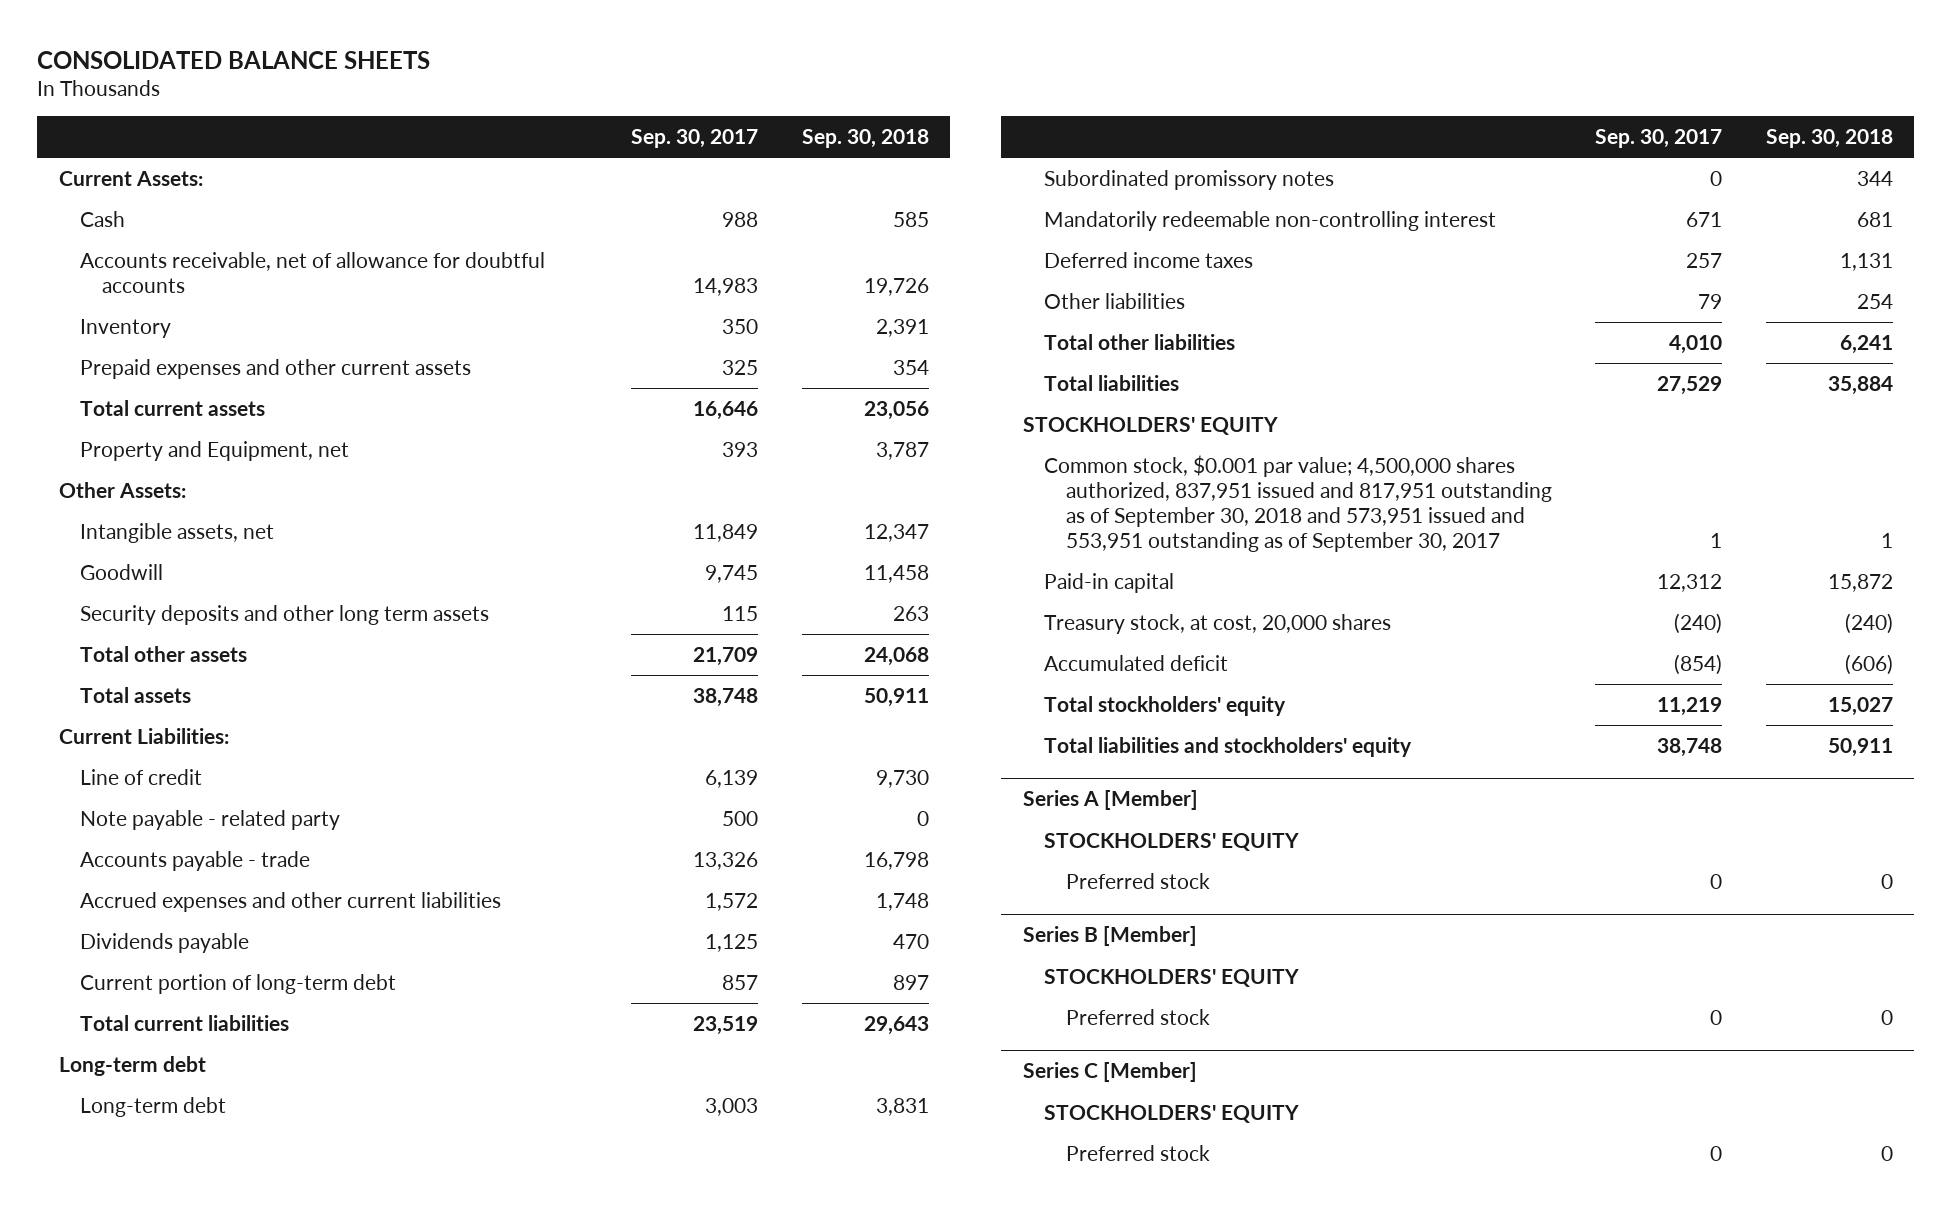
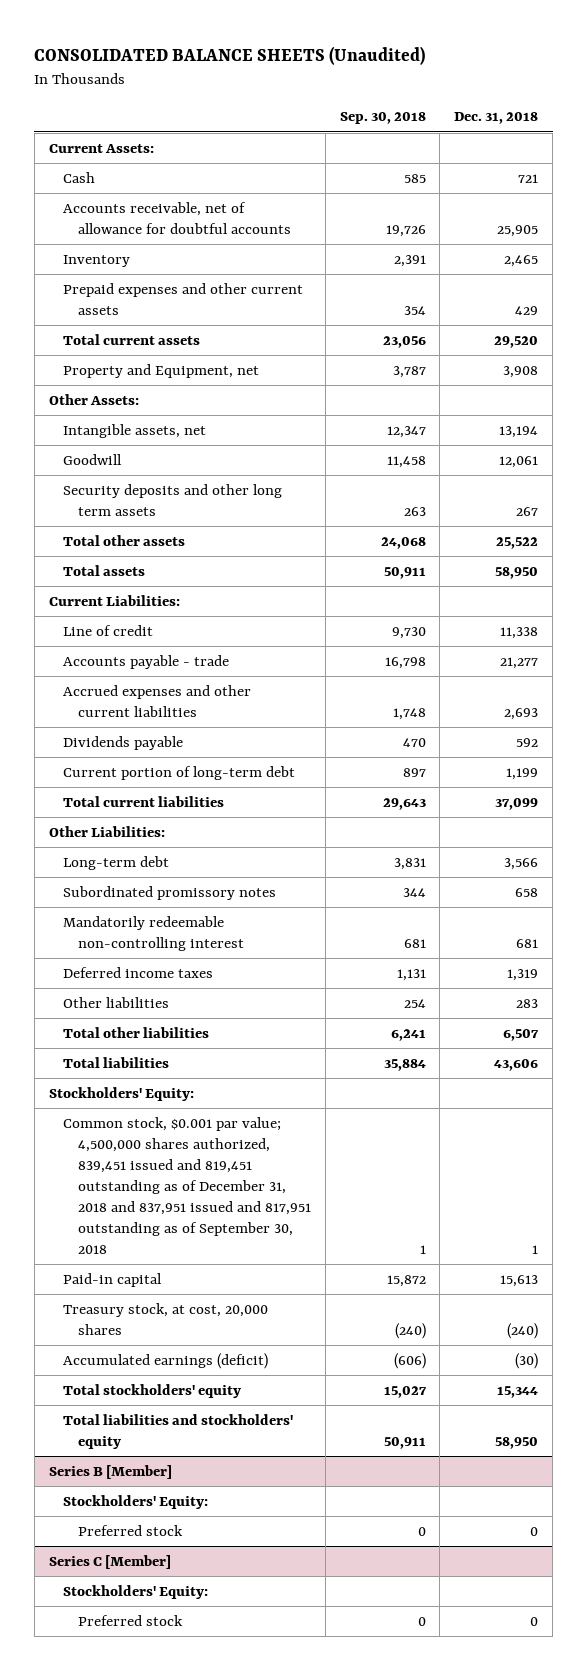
- CONSOLIDATED BALANCE SHEETS
+ CONSOLIDATED BALANCE SHEETS (Unaudited)
- | Sep. 30, 2017 | Sep. 30, 2018
+ | Sep. 30, 2018 | Dec. 31, 2018
- Note payable - related party | 500 | 0
- Long-term debt
+ Other Liabilities:
- STOCKHOLDERS' EQUITY
- Common stock, $0.001 par value; 4,500,000 shares authorized, 837,951 issued and 817,951 outstanding as of September 30, 2018 and 573,951 issued and 553,951 outstanding as of September 30, 2017 | 1 | 1
+ Stockholders' Equity:
+ Common stock, $0.001 par value; 4,500,000 shares authorized, 839,451 issued and 819,451 outstanding as of December 31, 2018 and 837,951 issued and 817,951 outstanding as of September 30, 2018 | 1 | 1
- Accumulated deficit | (854) | (606)
+ Accumulated earnings (deficit) | (606) | (30)
- Series A [Member]
- STOCKHOLDERS' EQUITY
- Preferred stock | 0 | 0
@ Series B [Member]
- STOCKHOLDERS' EQUITY
+ Stockholders' Equity:
@ Series C [Member]
- STOCKHOLDERS' EQUITY
+ Stockholders' Equity:

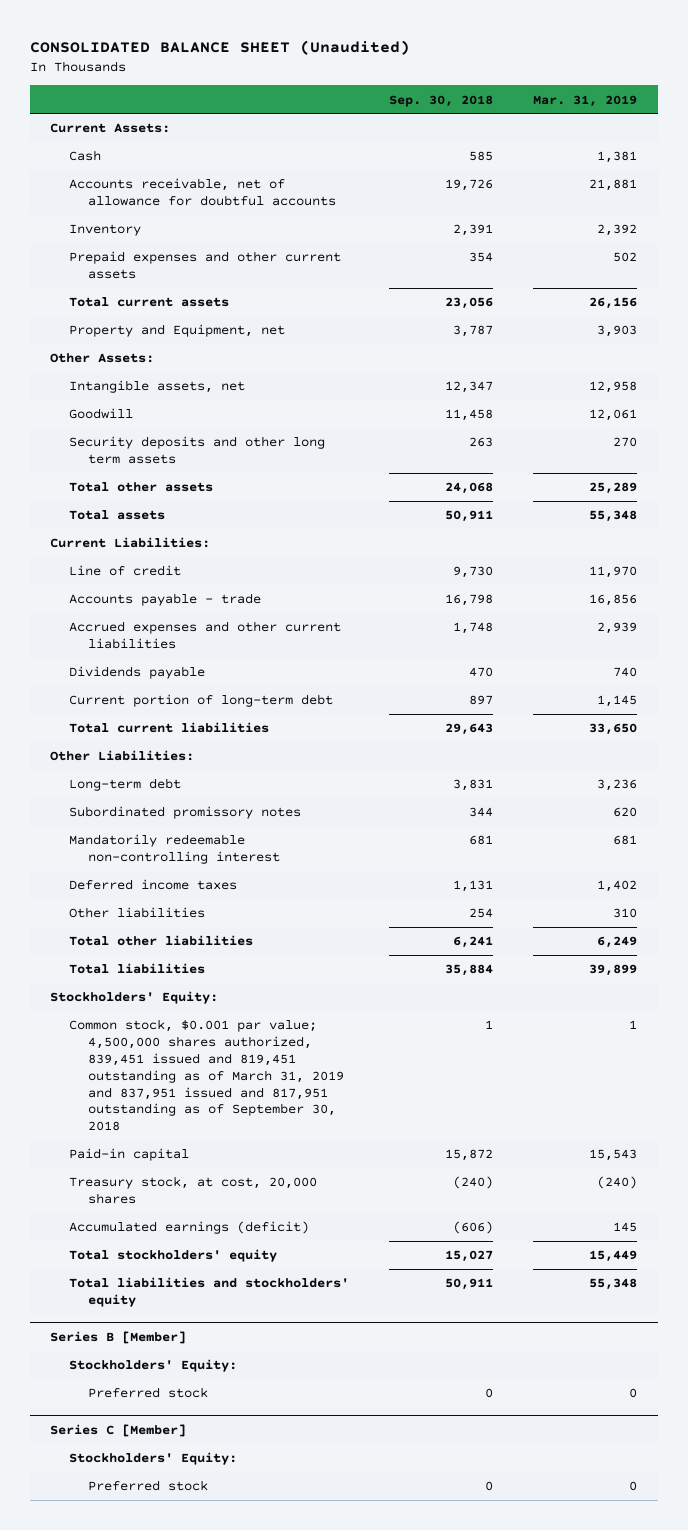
- CONSOLIDATED BALANCE SHEETS (Unaudited)
+ CONSOLIDATED BALANCE SHEET (Unaudited)
- | Sep. 30, 2018 | Dec. 31, 2018
+ | Sep. 30, 2018 | Mar. 31, 2019
- Common stock, $0.001 par value; 4,500,000 shares authorized, 839,451 issued and 819,451 outstanding as of December 31, 2018 and 837,951 issued and 817,951 outstanding as of September 30, 2018 | 1 | 1
+ Common stock, $0.001 par value; 4,500,000 shares authorized, 839,451 issued and 819,451 outstanding as of March 31, 2019 and 837,951 issued and 817,951 outstanding as of September 30, 2018 | 1 | 1

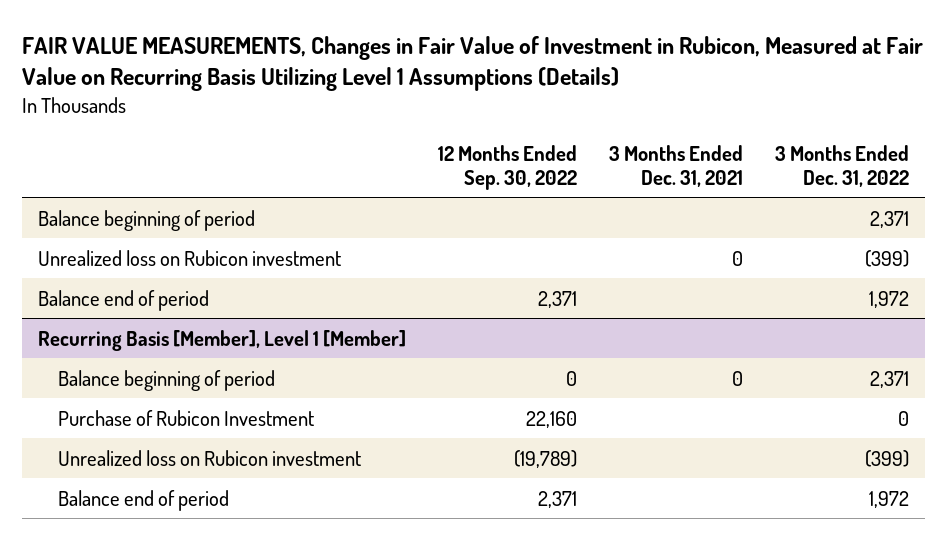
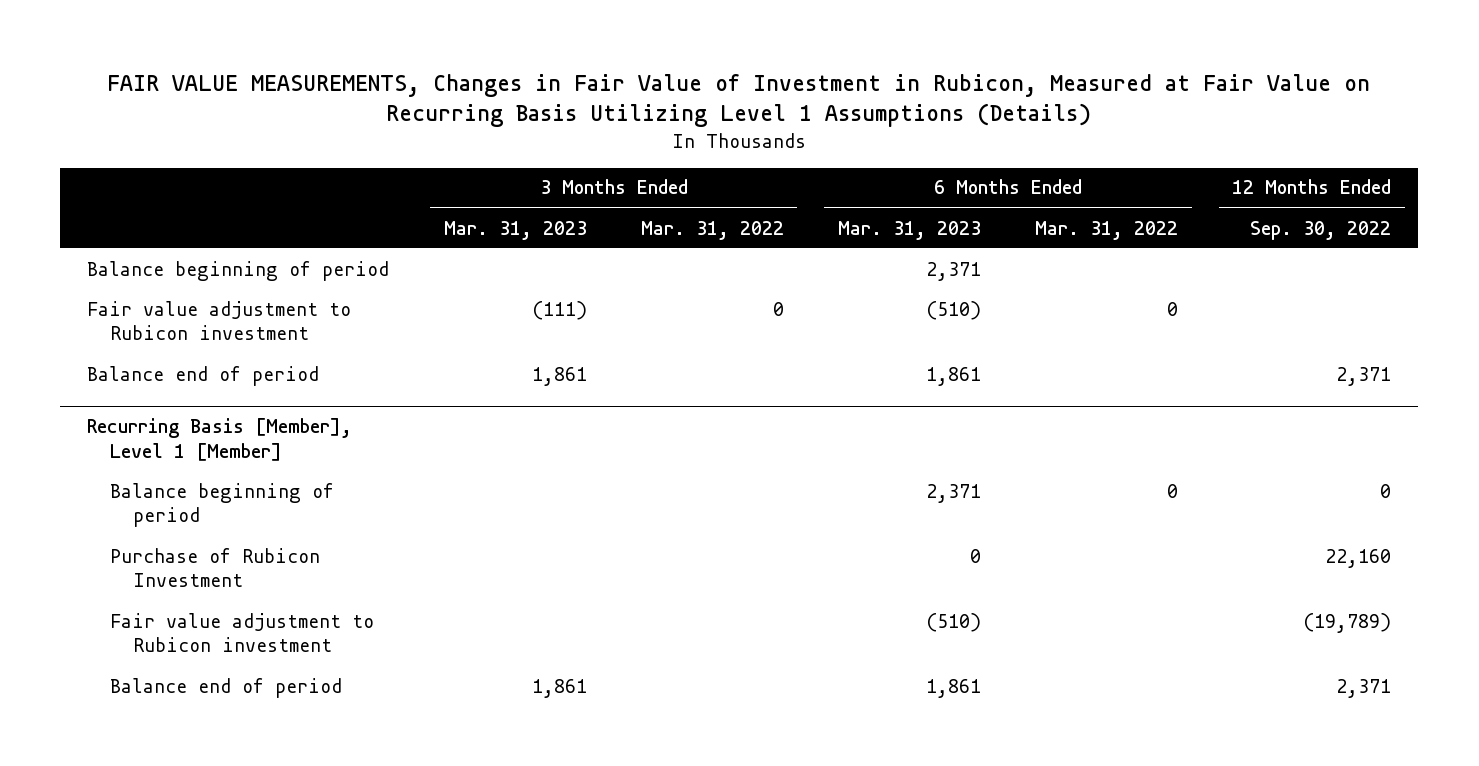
- | 12 Months Ended Sep. 30, 2022 | 3 Months Ended Dec. 31, 2021 | 3 Months Ended Dec. 31, 2022
+ | 3 Months Ended Mar. 31, 2023 | 3 Months Ended Mar. 31, 2022 | 6 Months Ended Mar. 31, 2023 | 6 Months Ended Mar. 31, 2022 | 12 Months Ended Sep. 30, 2022
- Unrealized loss on Rubicon investment | | 0 | (399)
+ Fair value adjustment to Rubicon investment | (111) | 0 | (510) | 0 |
@ Recurring Basis [Member], Level 1 [Member]
- Unrealized loss on Rubicon investment | (19,789) | | (399)
+ Fair value adjustment to Rubicon investment | | | (510) | | (19,789)

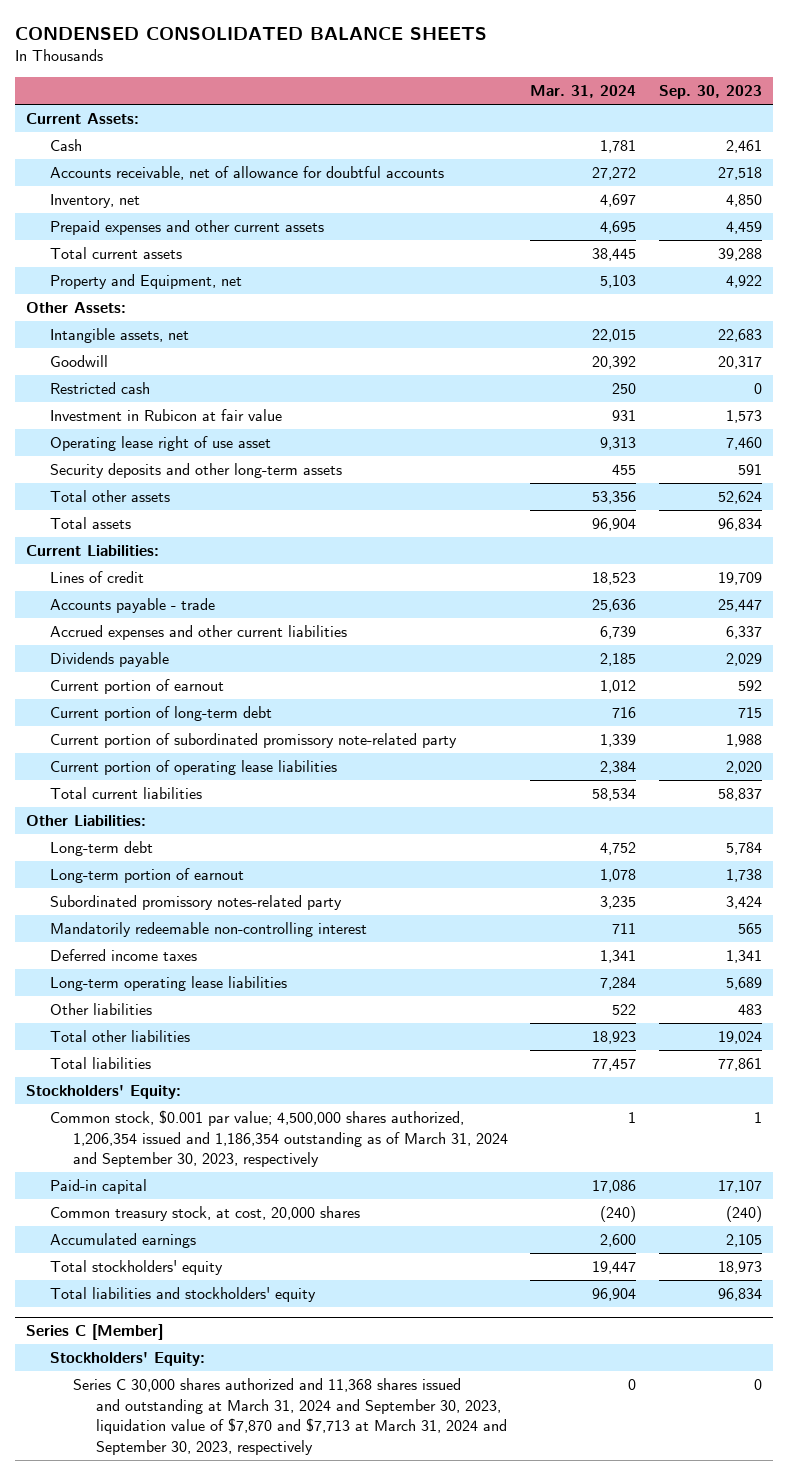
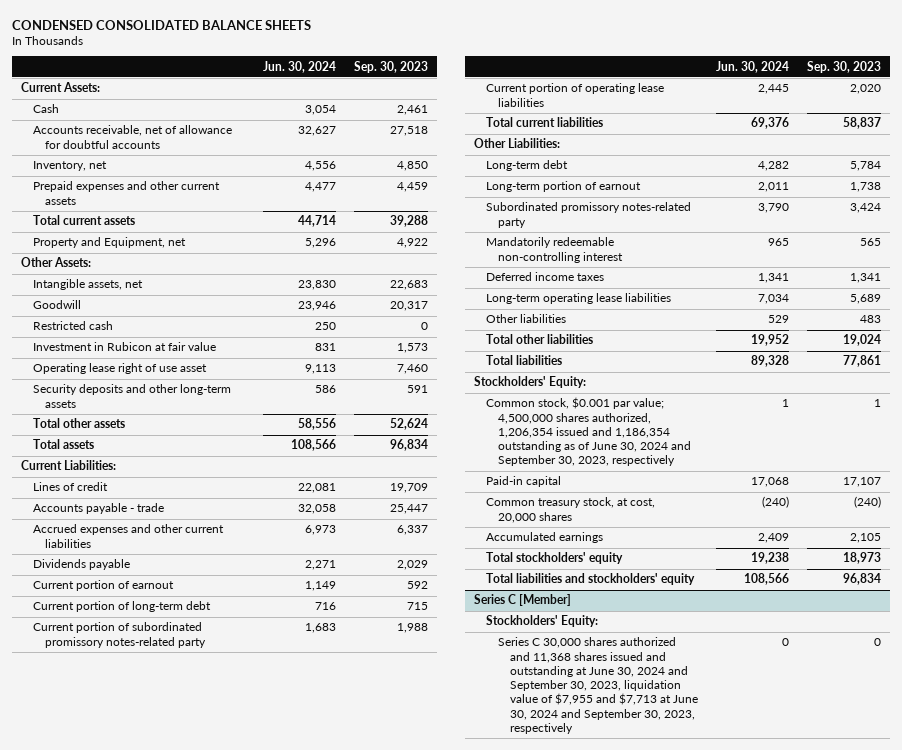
- | Mar. 31, 2024 | Sep. 30, 2023
+ | Jun. 30, 2024 | Sep. 30, 2023
- Current portion of subordinated promissory note-related party | 1,339 | 1,988
+ Current portion of subordinated promissory notes-related party | 1,683 | 1,988
- Common stock, $0.001 par value; 4,500,000 shares authorized, 1,206,354 issued and 1,186,354 outstanding as of March 31, 2024 and September 30, 2023, respectively | 1 | 1
+ Common stock, $0.001 par value; 4,500,000 shares authorized, 1,206,354 issued and 1,186,354 outstanding as of June 30, 2024 and September 30, 2023, respectively | 1 | 1
@ Series C [Member]
- Series C 30,000 shares authorized and 11,368 shares issued and outstanding at March 31, 2024 and September 30, 2023, liquidation value of $7,870 and $7,713 at March 31, 2024 and September 30, 2023, respectively | 0 | 0
+ Series C 30,000 shares authorized and 11,368 shares issued and outstanding at June 30, 2024 and September 30, 2023, liquidation value of $7,955 and $7,713 at June 30, 2024 and September 30, 2023, respectively | 0 | 0

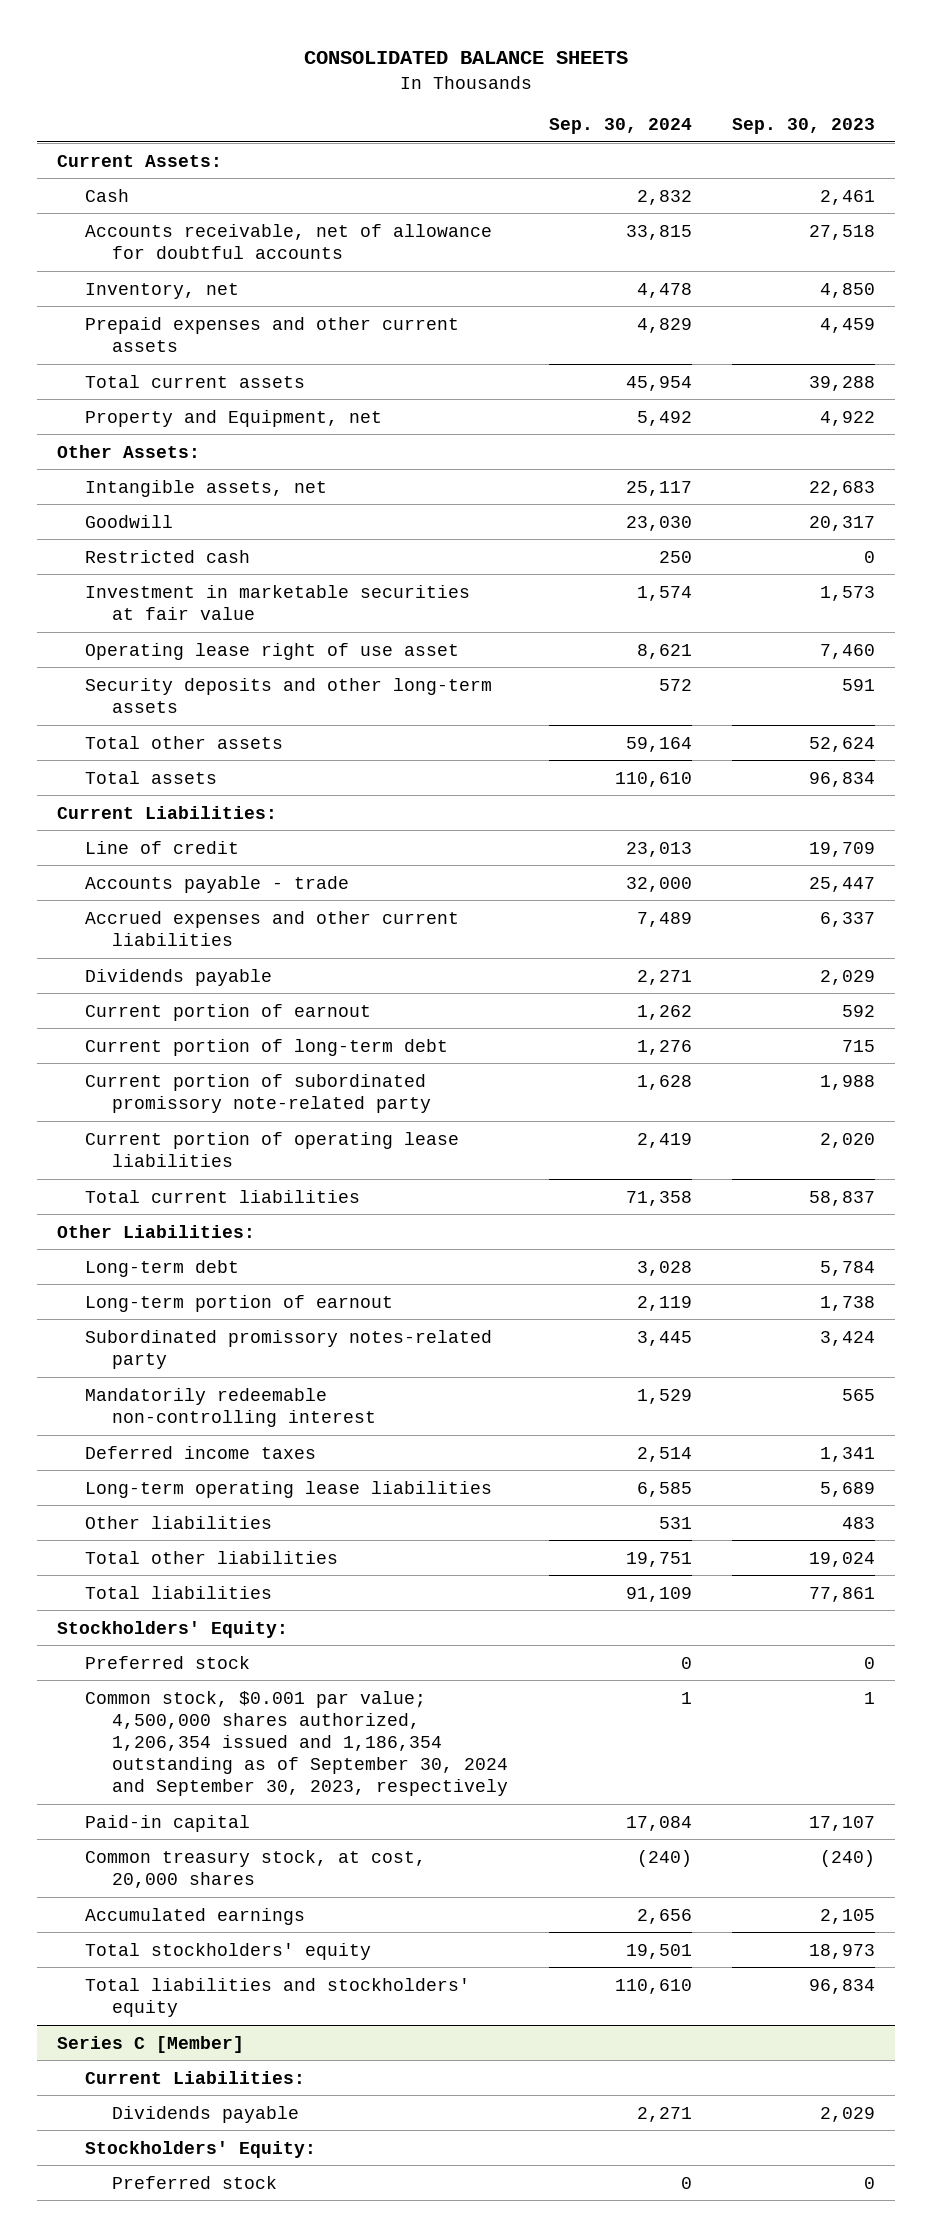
- CONDENSED CONSOLIDATED BALANCE SHEETS
+ CONSOLIDATED BALANCE SHEETS
- | Jun. 30, 2024 | Sep. 30, 2023
+ | Sep. 30, 2024 | Sep. 30, 2023
- Investment in Rubicon at fair value | 831 | 1,573
+ Investment in marketable securities at fair value | 1,574 | 1,573
- Lines of credit | 22,081 | 19,709
+ Line of credit | 23,013 | 19,709
- Current portion of subordinated promissory notes-related party | 1,683 | 1,988
+ Current portion of subordinated promissory note-related party | 1,628 | 1,988
- Common stock, $0.001 par value; 4,500,000 shares authorized, 1,206,354 issued and 1,186,354 outstanding as of June 30, 2024 and September 30, 2023, respectively | 1 | 1
+ Preferred stock | 0 | 0
+ Common stock, $0.001 par value; 4,500,000 shares authorized, 1,206,354 issued and 1,186,354 outstanding as of September 30, 2024 and September 30, 2023, respectively | 1 | 1
@ Series C [Member]
+ Current Liabilities:
+ Dividends payable | 2,271 | 2,029
- Series C 30,000 shares authorized and 11,368 shares issued and outstanding at June 30, 2024 and September 30, 2023, liquidation value of $7,955 and $7,713 at June 30, 2024 and September 30, 2023, respectively | 0 | 0
+ Preferred stock | 0 | 0

